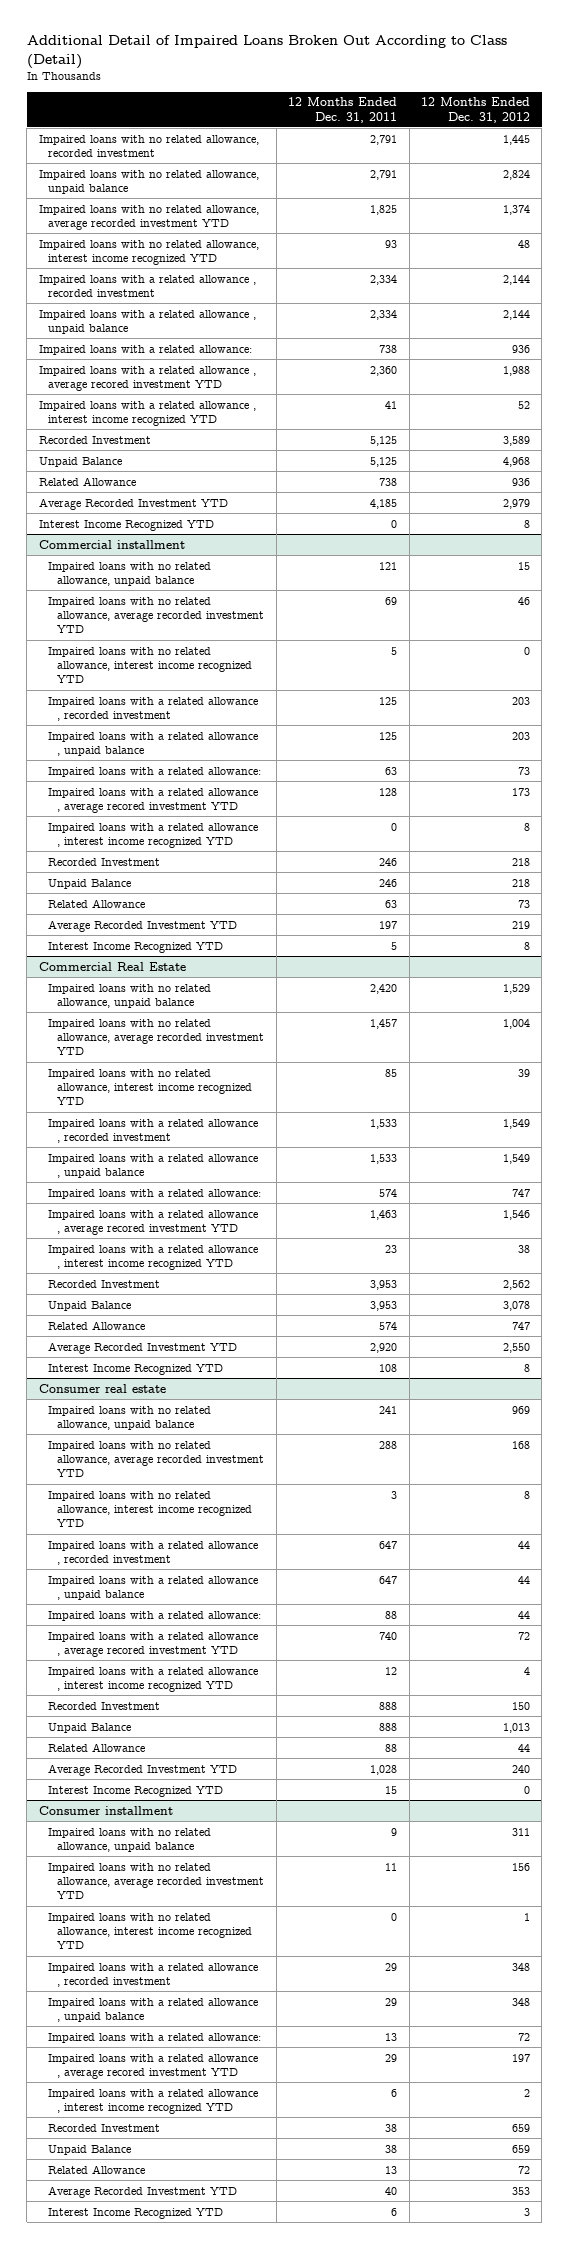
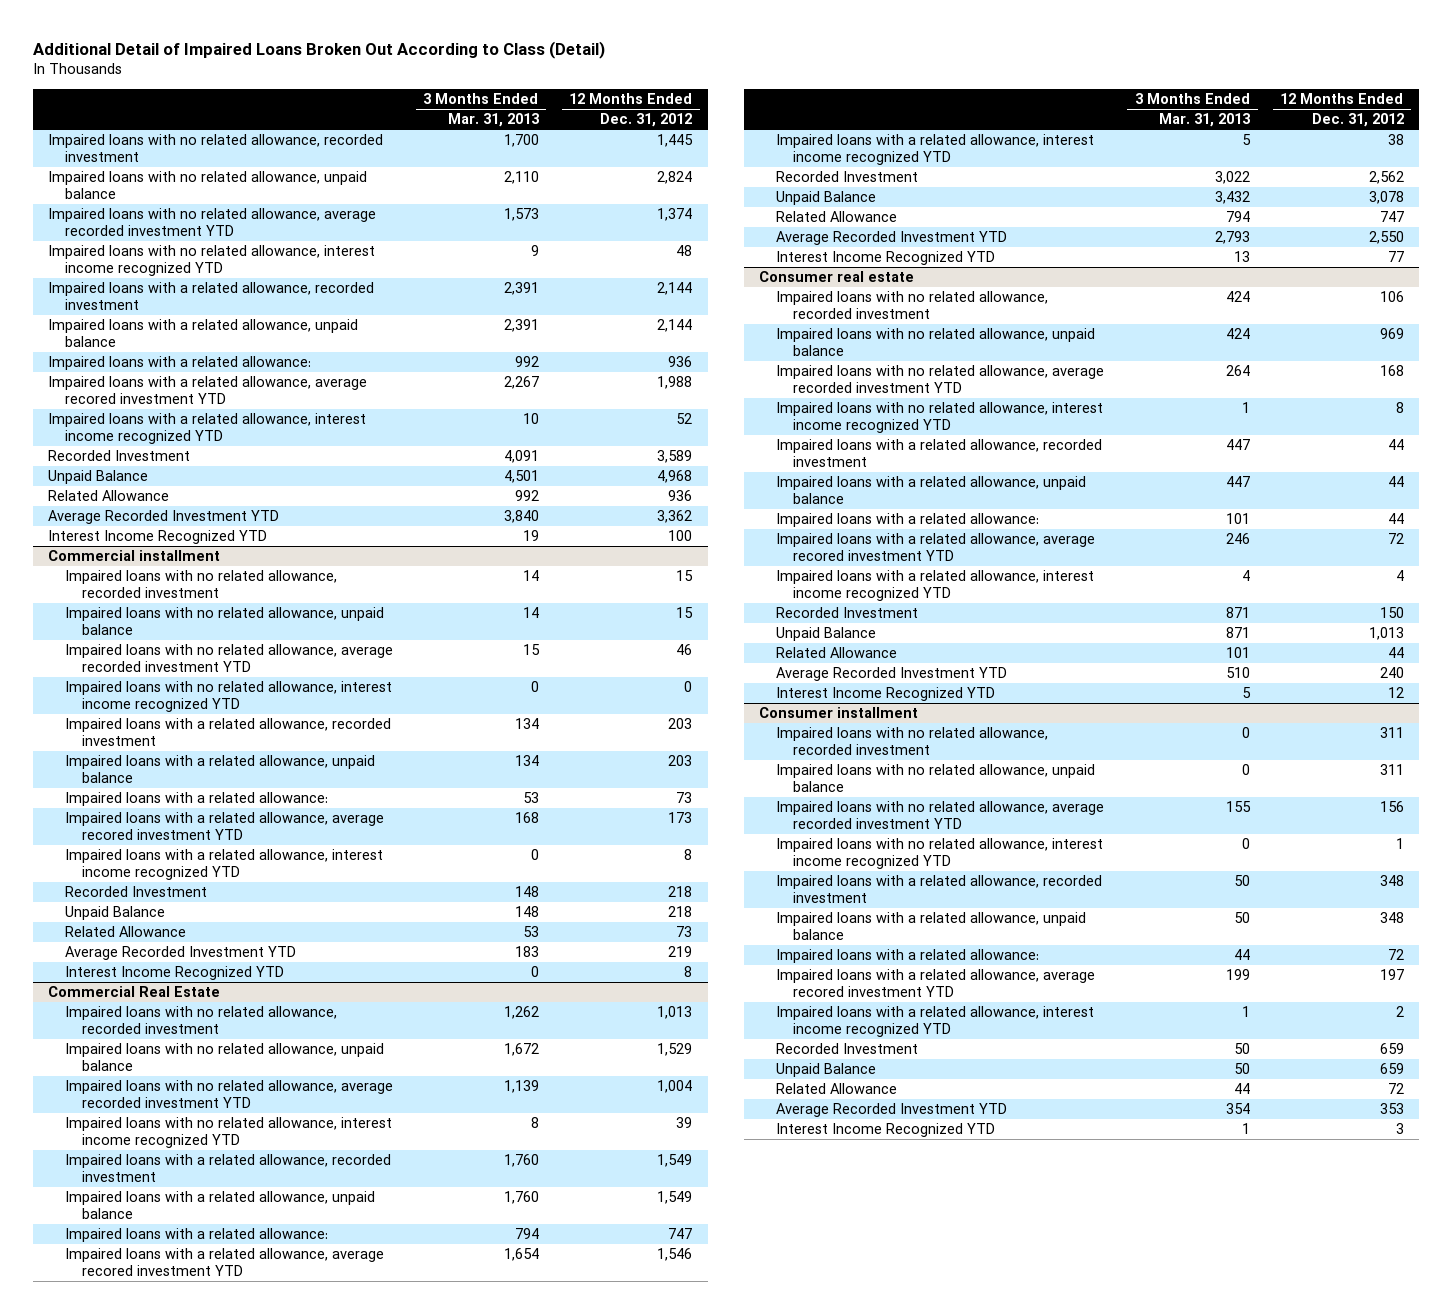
- | 12 Months Ended Dec. 31, 2011 | 12 Months Ended Dec. 31, 2012
+ | 3 Months Ended Mar. 31, 2013 | 12 Months Ended Dec. 31, 2012
- Impaired loans with a related allowance , recorded investment | 2,334 | 2,144
- Impaired loans with a related allowance , unpaid balance | 2,334 | 2,144
+ Impaired loans with a related allowance, recorded investment | 2,391 | 2,144
+ Impaired loans with a related allowance, unpaid balance | 2,391 | 2,144
- Impaired loans with a related allowance , average recored investment YTD | 2,360 | 1,988
- Impaired loans with a related allowance , interest income recognized YTD | 41 | 52
+ Impaired loans with a related allowance, average recored investment YTD | 2,267 | 1,988
+ Impaired loans with a related allowance, interest income recognized YTD | 10 | 52
- Average Recorded Investment YTD | 4,185 | 2,979
- Interest Income Recognized YTD | 0 | 8
+ Average Recorded Investment YTD | 3,840 | 3,362
+ Interest Income Recognized YTD | 19 | 100
@ Commercial installment
+ Impaired loans with no related allowance, recorded investment | 14 | 15
- Impaired loans with a related allowance , recorded investment | 125 | 203
- Impaired loans with a related allowance , unpaid balance | 125 | 203
+ Impaired loans with a related allowance, recorded investment | 134 | 203
+ Impaired loans with a related allowance, unpaid balance | 134 | 203
- Impaired loans with a related allowance , average recored investment YTD | 128 | 173
- Impaired loans with a related allowance , interest income recognized YTD | 0 | 8
+ Impaired loans with a related allowance, average recored investment YTD | 168 | 173
+ Impaired loans with a related allowance, interest income recognized YTD | 0 | 8
@ Commercial Real Estate
+ Impaired loans with no related allowance, recorded investment | 1,262 | 1,013
- Impaired loans with a related allowance , recorded investment | 1,533 | 1,549
- Impaired loans with a related allowance , unpaid balance | 1,533 | 1,549
+ Impaired loans with a related allowance, recorded investment | 1,760 | 1,549
+ Impaired loans with a related allowance, unpaid balance | 1,760 | 1,549
- Impaired loans with a related allowance , average recored investment YTD | 1,463 | 1,546
- Impaired loans with a related allowance , interest income recognized YTD | 23 | 38
+ Impaired loans with a related allowance, average recored investment YTD | 1,654 | 1,546
+ Impaired loans with a related allowance, interest income recognized YTD | 5 | 38
- Interest Income Recognized YTD | 108 | 8
+ Interest Income Recognized YTD | 13 | 77
@ Consumer real estate
+ Impaired loans with no related allowance, recorded investment | 424 | 106
- Impaired loans with a related allowance , recorded investment | 647 | 44
- Impaired loans with a related allowance , unpaid balance | 647 | 44
+ Impaired loans with a related allowance, recorded investment | 447 | 44
+ Impaired loans with a related allowance, unpaid balance | 447 | 44
- Impaired loans with a related allowance , average recored investment YTD | 740 | 72
- Impaired loans with a related allowance , interest income recognized YTD | 12 | 4
+ Impaired loans with a related allowance, average recored investment YTD | 246 | 72
+ Impaired loans with a related allowance, interest income recognized YTD | 4 | 4
- Interest Income Recognized YTD | 15 | 0
+ Interest Income Recognized YTD | 5 | 12
@ Consumer installment
+ Impaired loans with no related allowance, recorded investment | 0 | 311
- Impaired loans with a related allowance , recorded investment | 29 | 348
- Impaired loans with a related allowance , unpaid balance | 29 | 348
+ Impaired loans with a related allowance, recorded investment | 50 | 348
+ Impaired loans with a related allowance, unpaid balance | 50 | 348
- Impaired loans with a related allowance , average recored investment YTD | 29 | 197
- Impaired loans with a related allowance , interest income recognized YTD | 6 | 2
+ Impaired loans with a related allowance, average recored investment YTD | 199 | 197
+ Impaired loans with a related allowance, interest income recognized YTD | 1 | 2

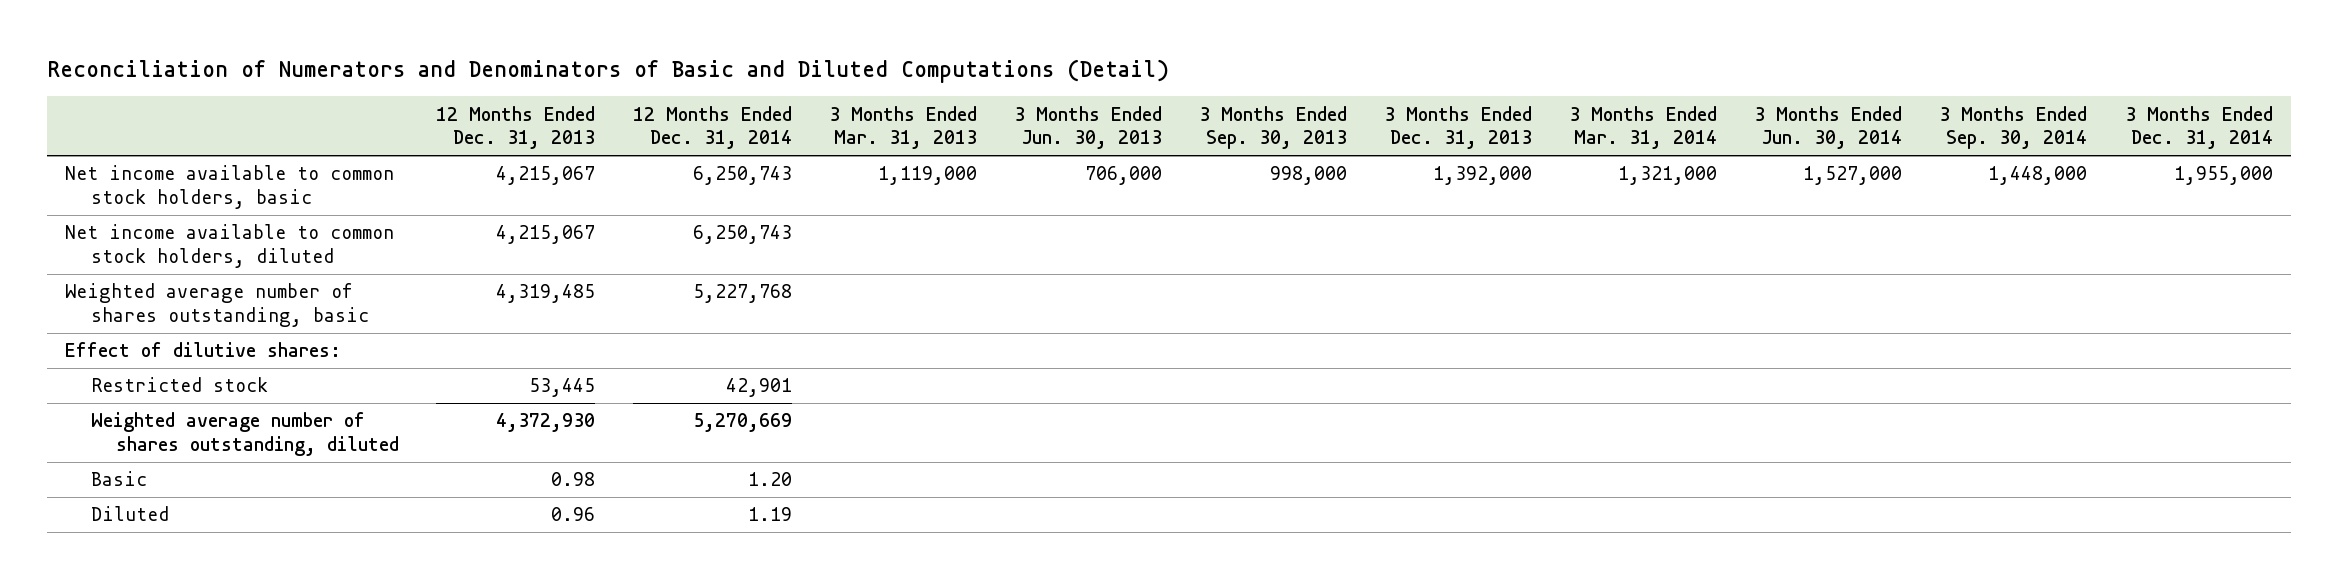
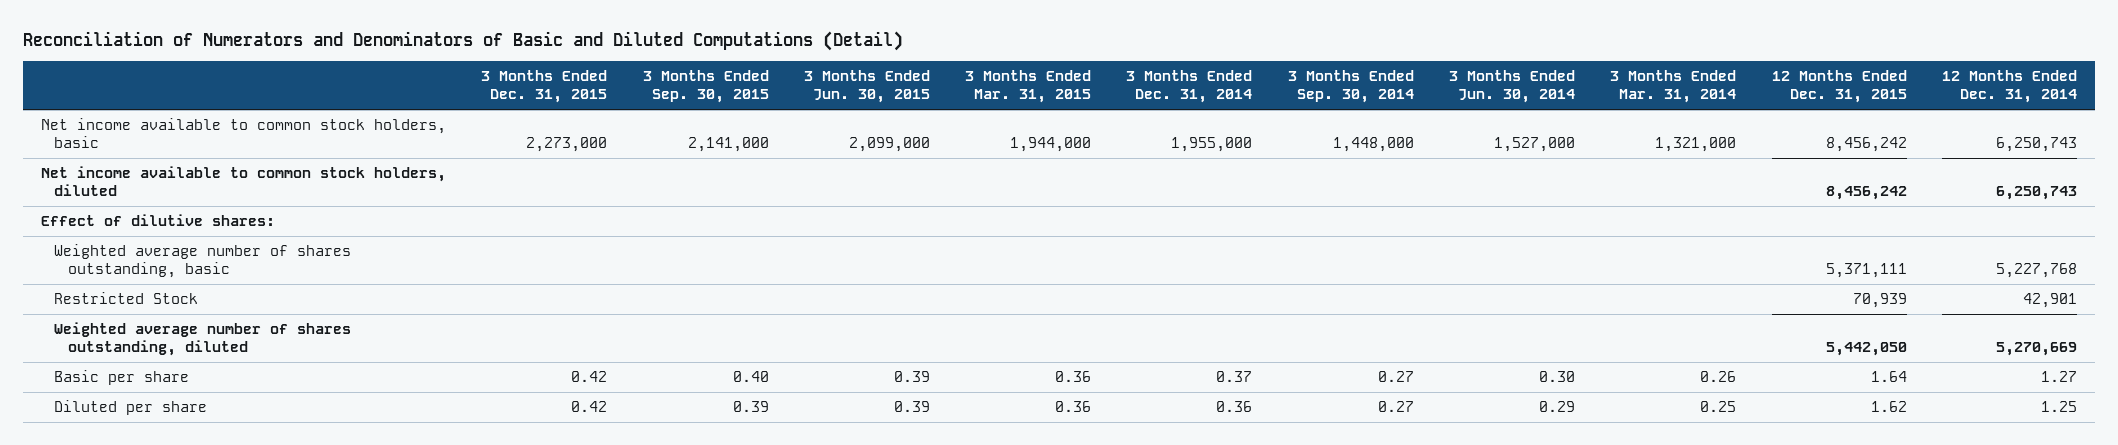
- | 12 Months Ended Dec. 31, 2013 | 12 Months Ended Dec. 31, 2014 | 3 Months Ended Mar. 31, 2013 | 3 Months Ended Jun. 30, 2013 | 3 Months Ended Sep. 30, 2013 | 3 Months Ended Dec. 31, 2013 | 3 Months Ended Mar. 31, 2014 | 3 Months Ended Jun. 30, 2014 | 3 Months Ended Sep. 30, 2014 | 3 Months Ended Dec. 31, 2014
+ | 3 Months Ended Dec. 31, 2015 | 3 Months Ended Sep. 30, 2015 | 3 Months Ended Jun. 30, 2015 | 3 Months Ended Mar. 31, 2015 | 3 Months Ended Dec. 31, 2014 | 3 Months Ended Sep. 30, 2014 | 3 Months Ended Jun. 30, 2014 | 3 Months Ended Mar. 31, 2014 | 12 Months Ended Dec. 31, 2015 | 12 Months Ended Dec. 31, 2014
- Restricted stock | 53,445 | 42,901 | | | | | | | |
moved down: Weighted average number of shares outstanding, basic | | | | | | | | | 5,371,111 | 5,227,768
+ Restricted Stock | | | | | | | | | 70,939 | 42,901
- Basic | 0.98 | 1.20 | | | | | | | |
- Diluted | 0.96 | 1.19 | | | | | | | |
+ Basic per share | 0.42 | 0.40 | 0.39 | 0.36 | 0.37 | 0.27 | 0.30 | 0.26 | 1.64 | 1.27
+ Diluted per share | 0.42 | 0.39 | 0.39 | 0.36 | 0.36 | 0.27 | 0.29 | 0.25 | 1.62 | 1.25

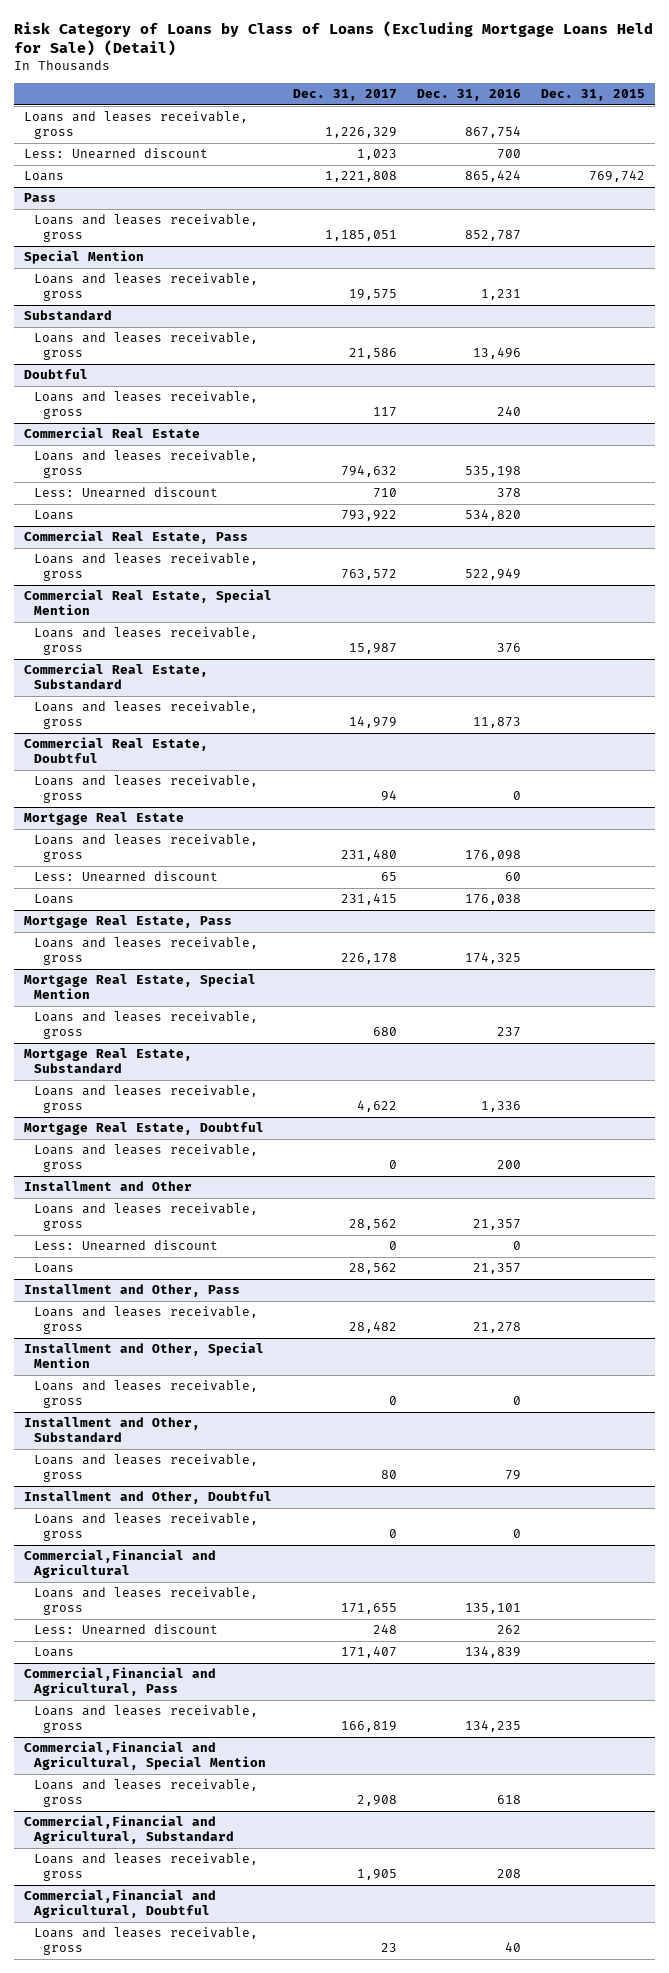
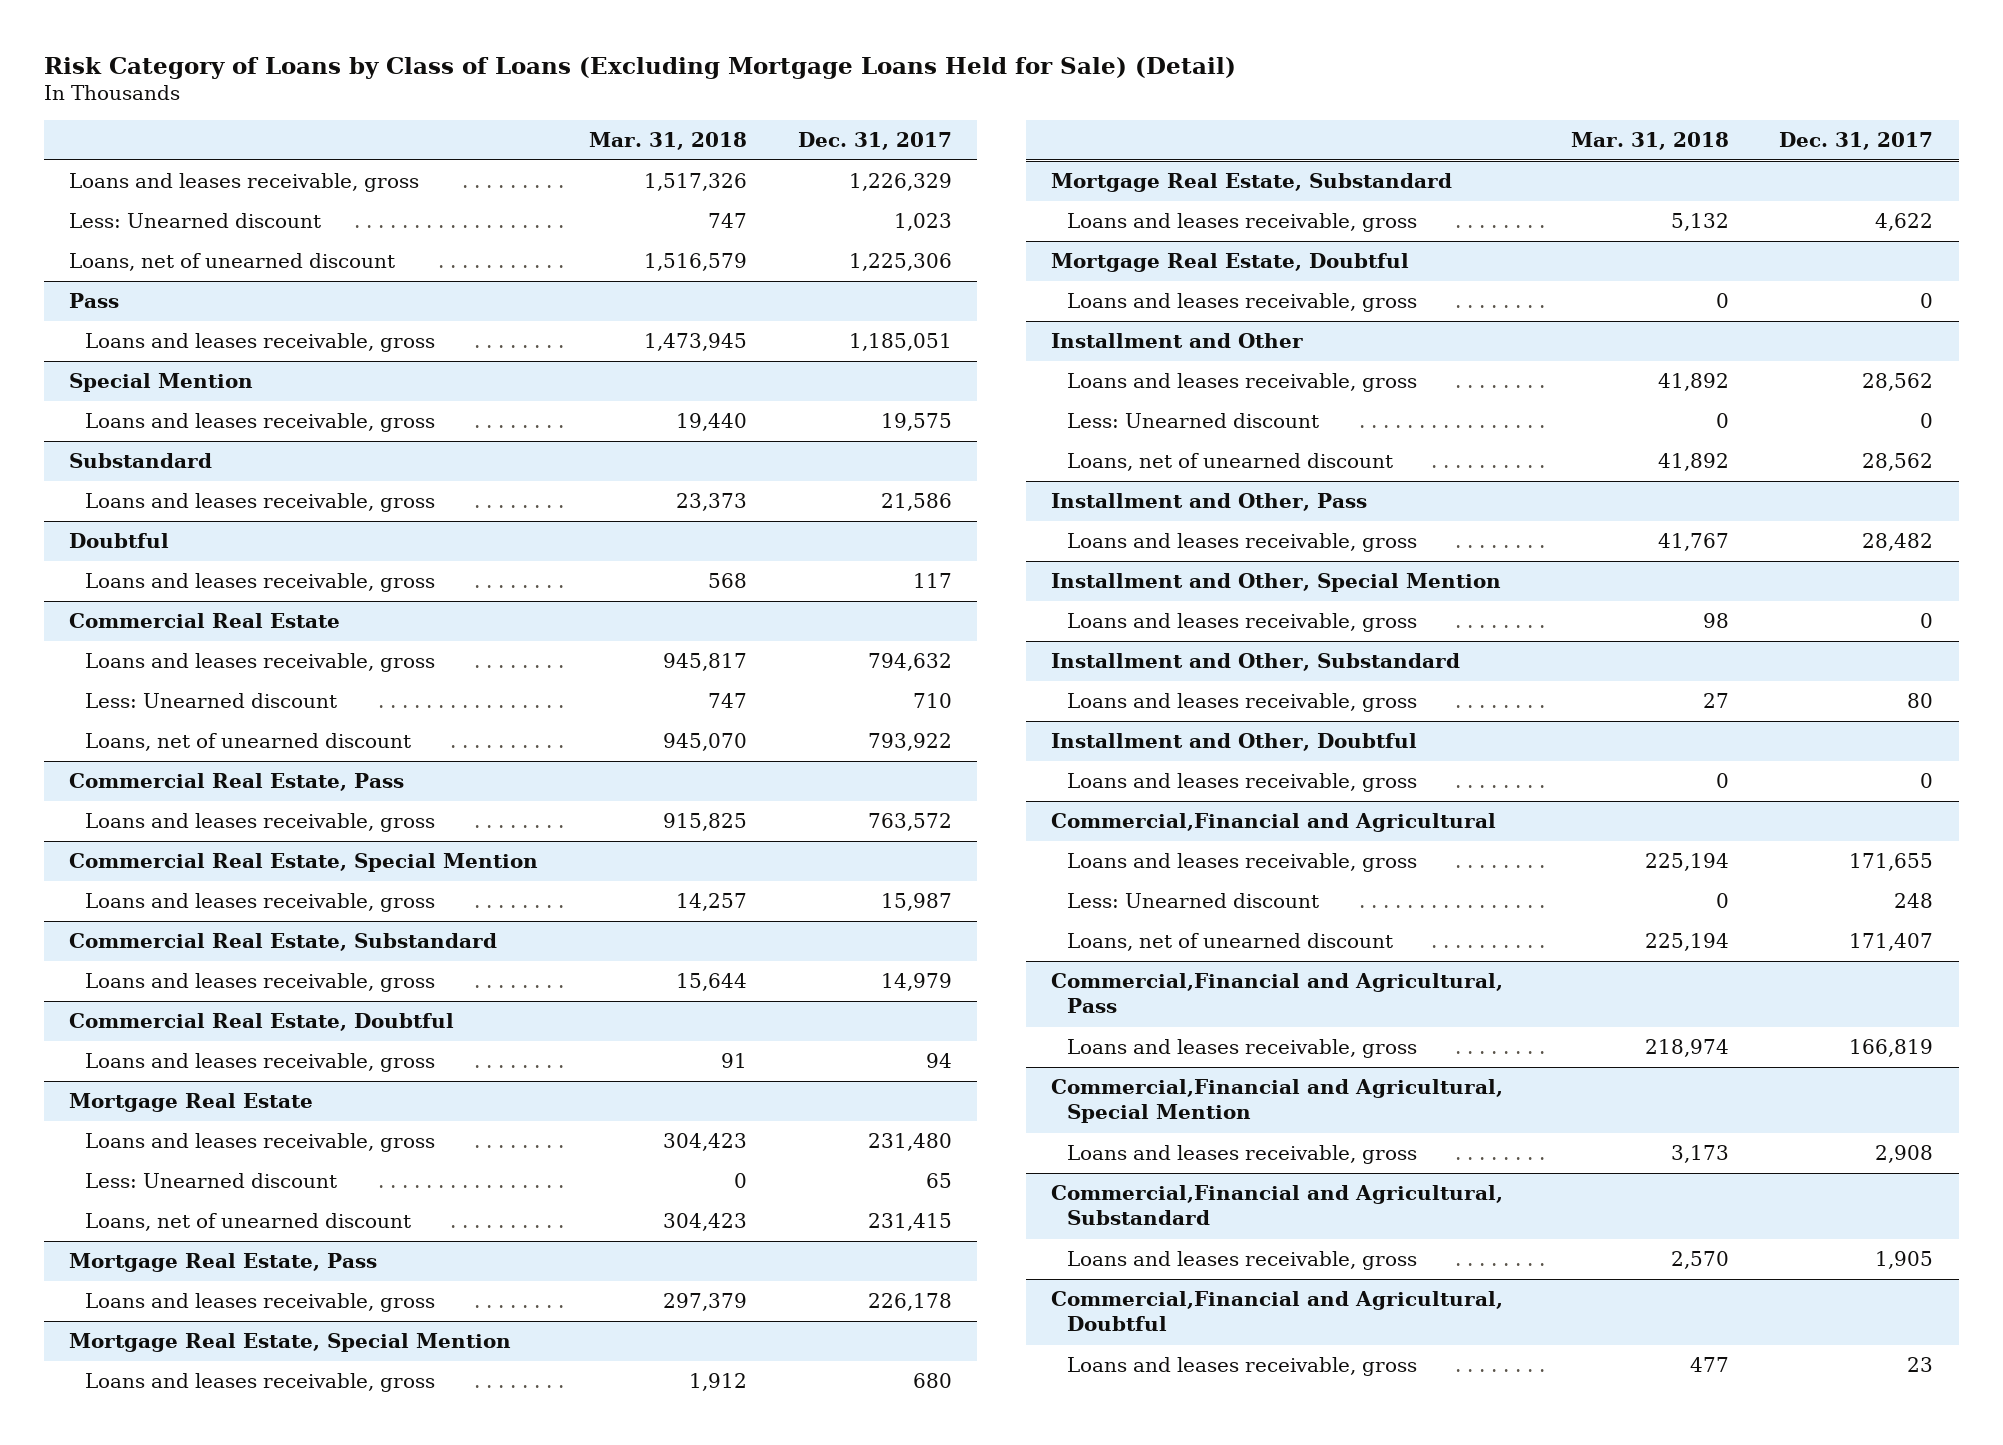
- | Dec. 31, 2017 | Dec. 31, 2016 | Dec. 31, 2015
+ | Mar. 31, 2018 | Dec. 31, 2017
- Loans | 1,221,808 | 865,424 | 769,742
+ Loans, net of unearned discount | 1,516,579 | 1,225,306
@ Commercial Real Estate
- Loans | 793,922 | 534,820 |
+ Loans, net of unearned discount | 945,070 | 793,922
@ Mortgage Real Estate
- Loans | 231,415 | 176,038 |
+ Loans, net of unearned discount | 304,423 | 231,415
@ Installment and Other
- Loans | 28,562 | 21,357 |
+ Loans, net of unearned discount | 41,892 | 28,562
@ Commercial,Financial and Agricultural
- Loans | 171,407 | 134,839 |
+ Loans, net of unearned discount | 225,194 | 171,407

